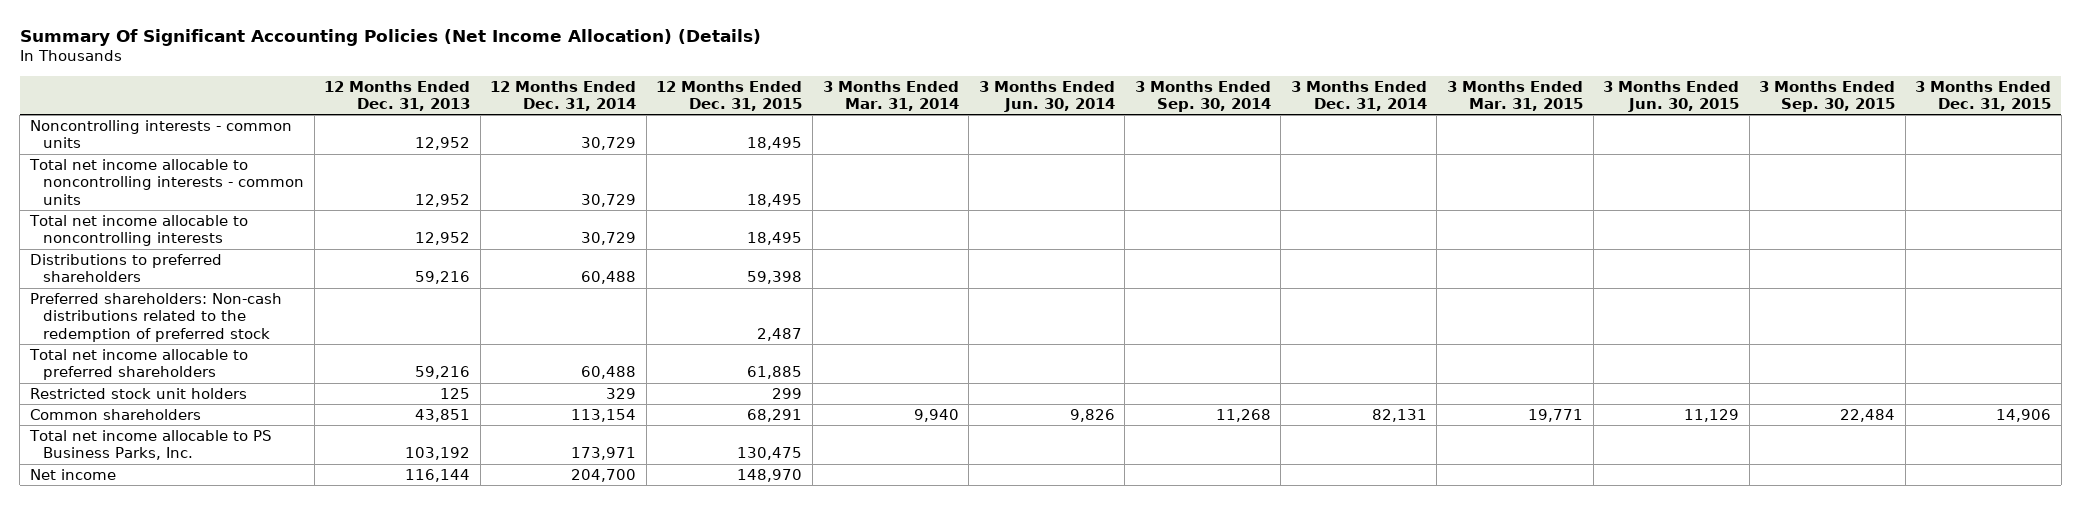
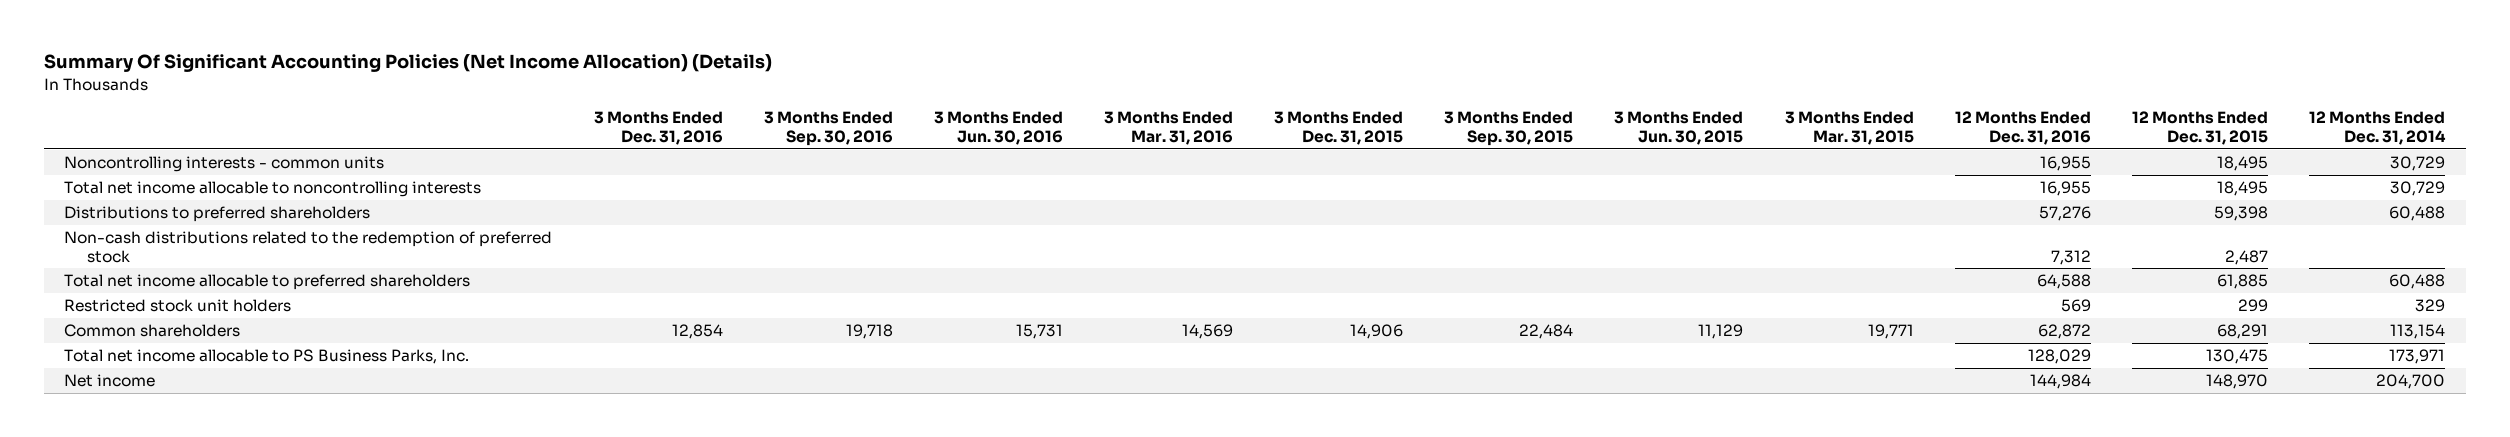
- | 12 Months Ended Dec. 31, 2013 | 12 Months Ended Dec. 31, 2014 | 12 Months Ended Dec. 31, 2015 | 3 Months Ended Mar. 31, 2014 | 3 Months Ended Jun. 30, 2014 | 3 Months Ended Sep. 30, 2014 | 3 Months Ended Dec. 31, 2014 | 3 Months Ended Mar. 31, 2015 | 3 Months Ended Jun. 30, 2015 | 3 Months Ended Sep. 30, 2015 | 3 Months Ended Dec. 31, 2015
+ | 3 Months Ended Dec. 31, 2016 | 3 Months Ended Sep. 30, 2016 | 3 Months Ended Jun. 30, 2016 | 3 Months Ended Mar. 31, 2016 | 3 Months Ended Dec. 31, 2015 | 3 Months Ended Sep. 30, 2015 | 3 Months Ended Jun. 30, 2015 | 3 Months Ended Mar. 31, 2015 | 12 Months Ended Dec. 31, 2016 | 12 Months Ended Dec. 31, 2015 | 12 Months Ended Dec. 31, 2014
- Total net income allocable to noncontrolling interests - common units | 12,952 | 30,729 | 18,495 | | | | | | | |
- Preferred shareholders: Non-cash distributions related to the redemption of preferred stock | | | 2,487 | | | | | | | |
+ Non-cash distributions related to the redemption of preferred stock | | | | | | | | | 7,312 | 2,487 |

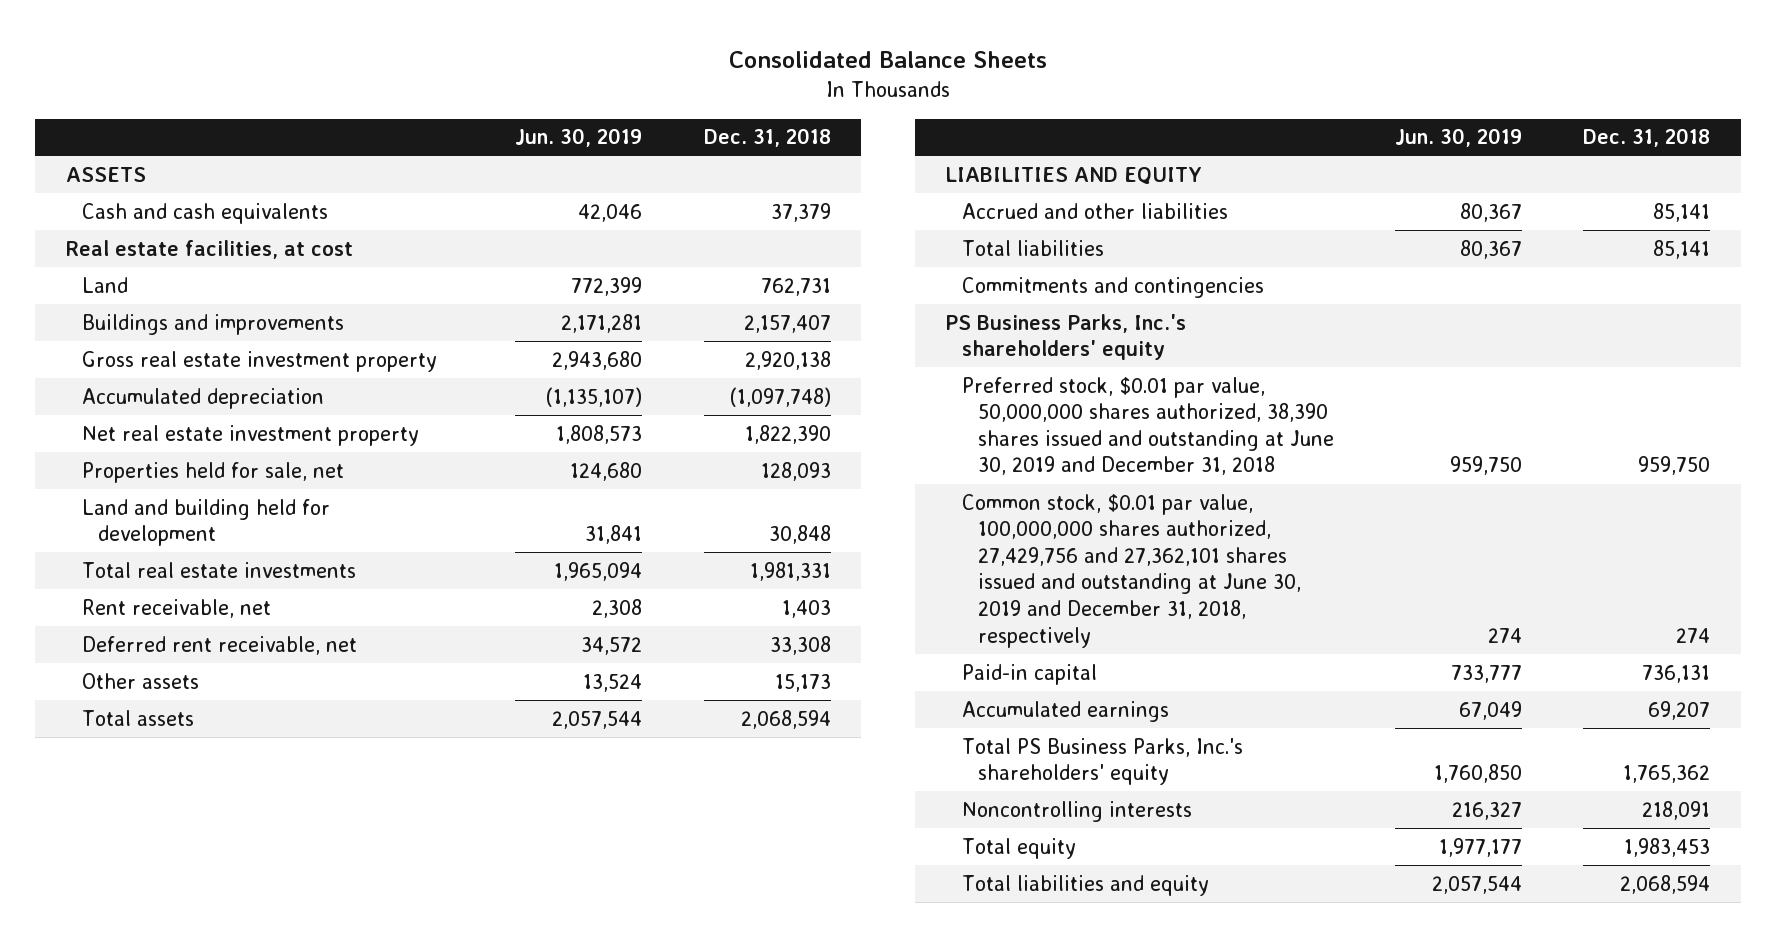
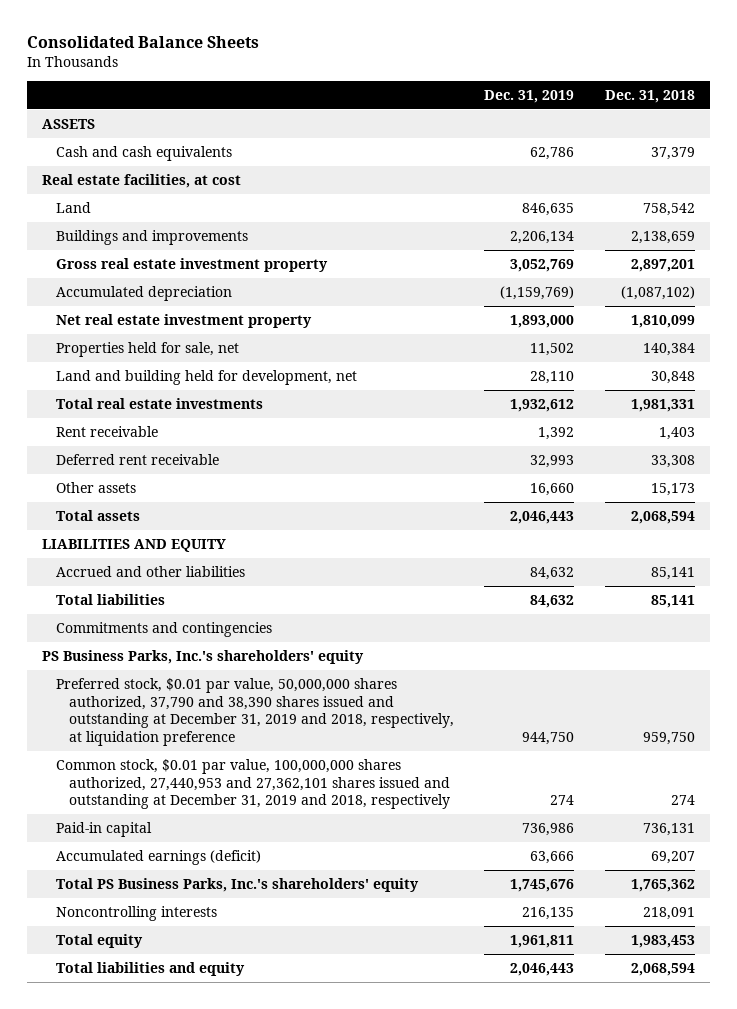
- | Jun. 30, 2019 | Dec. 31, 2018
+ | Dec. 31, 2019 | Dec. 31, 2018
- Land | 772,399 | 762,731
- Buildings and improvements | 2,171,281 | 2,157,407
- Gross real estate investment property | 2,943,680 | 2,920,138
- Accumulated depreciation | (1,135,107) | (1,097,748)
- Net real estate investment property | 1,808,573 | 1,822,390
- Properties held for sale, net | 124,680 | 128,093
- Land and building held for development | 31,841 | 30,848
+ Land | 846,635 | 758,542
+ Buildings and improvements | 2,206,134 | 2,138,659
+ Gross real estate investment property | 3,052,769 | 2,897,201
+ Accumulated depreciation | (1,159,769) | (1,087,102)
+ Net real estate investment property | 1,893,000 | 1,810,099
+ Properties held for sale, net | 11,502 | 140,384
+ Land and building held for development, net | 28,110 | 30,848
- Rent receivable, net | 2,308 | 1,403
- Deferred rent receivable, net | 34,572 | 33,308
+ Rent receivable | 1,392 | 1,403
+ Deferred rent receivable | 32,993 | 33,308
- Preferred stock, $0.01 par value, 50,000,000 shares authorized, 38,390 shares issued and outstanding at June 30, 2019 and December 31, 2018 | 959,750 | 959,750
- Common stock, $0.01 par value, 100,000,000 shares authorized, 27,429,756 and 27,362,101 shares issued and outstanding at June 30, 2019 and December 31, 2018, respectively | 274 | 274
+ Preferred stock, $0.01 par value, 50,000,000 shares authorized, 37,790 and 38,390 shares issued and outstanding at December 31, 2019 and 2018, respectively, at liquidation preference | 944,750 | 959,750
+ Common stock, $0.01 par value, 100,000,000 shares authorized, 27,440,953 and 27,362,101 shares issued and outstanding at December 31, 2019 and 2018, respectively | 274 | 274
- Accumulated earnings | 67,049 | 69,207
+ Accumulated earnings (deficit) | 63,666 | 69,207

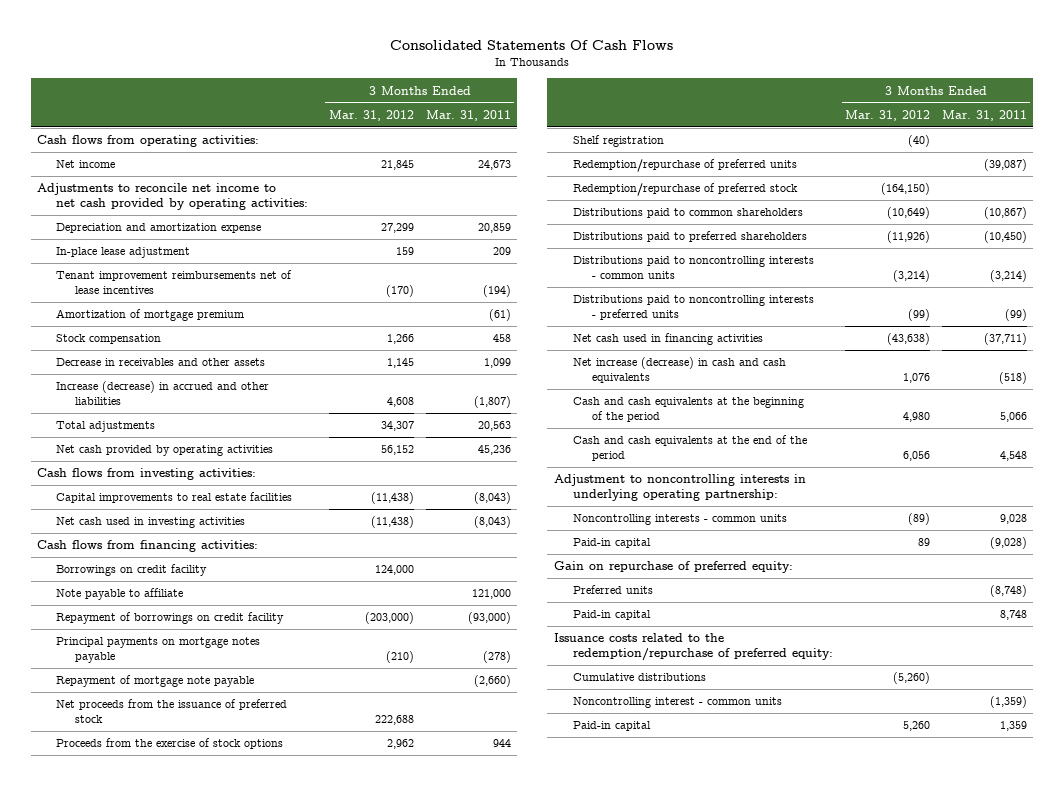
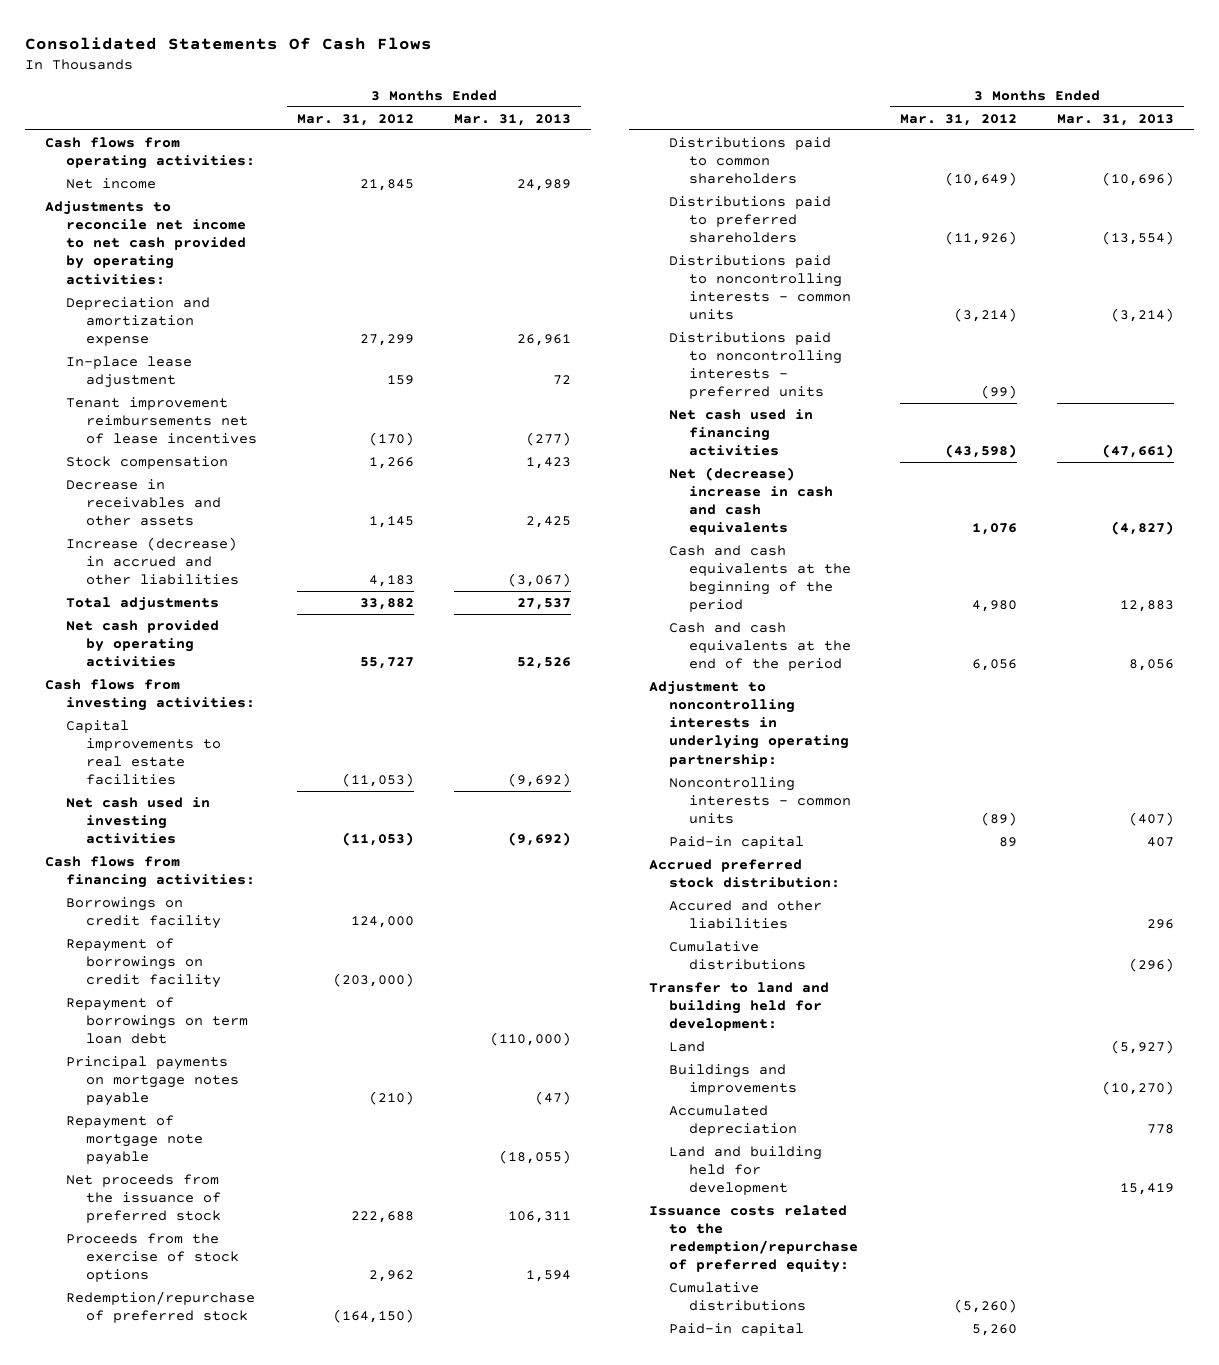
- | 3 Months Ended Mar. 31, 2012 | 3 Months Ended Mar. 31, 2011
+ | 3 Months Ended Mar. 31, 2012 | 3 Months Ended Mar. 31, 2013
- Amortization of mortgage premium | | (61)
- Increase (decrease) in accrued and other liabilities | 4,608 | (1,807)
- Total adjustments | 34,307 | 20,563
- Net cash provided by operating activities | 56,152 | 45,236
+ Increase (decrease) in accrued and other liabilities | 4,183 | (3,067)
+ Total adjustments | 33,882 | 27,537
+ Net cash provided by operating activities | 55,727 | 52,526
- Capital improvements to real estate facilities | (11,438) | (8,043)
- Net cash used in investing activities | (11,438) | (8,043)
+ Capital improvements to real estate facilities | (11,053) | (9,692)
+ Net cash used in investing activities | (11,053) | (9,692)
- Note payable to affiliate | | 121,000
+ Repayment of borrowings on term loan debt | | (110,000)
- Shelf registration | (40) |
- Redemption/repurchase of preferred units | | (39,087)
- Net cash used in financing activities | (43,638) | (37,711)
- Net increase (decrease) in cash and cash equivalents | 1,076 | (518)
+ Net cash used in financing activities | (43,598) | (47,661)
+ Net (decrease) increase in cash and cash equivalents | 1,076 | (4,827)
- Gain on repurchase of preferred equity:
- Preferred units | | (8,748)
- Paid-in capital | | 8,748
+ Accrued preferred stock distribution:
+ Accured and other liabilities | | 296
+ Cumulative distributions | | (296)
+ Transfer to land and building held for development:
+ Land | | (5,927)
+ Buildings and improvements | | (10,270)
+ Accumulated depreciation | | 778
+ Land and building held for development | | 15,419
- Noncontrolling interest - common units | | (1,359)

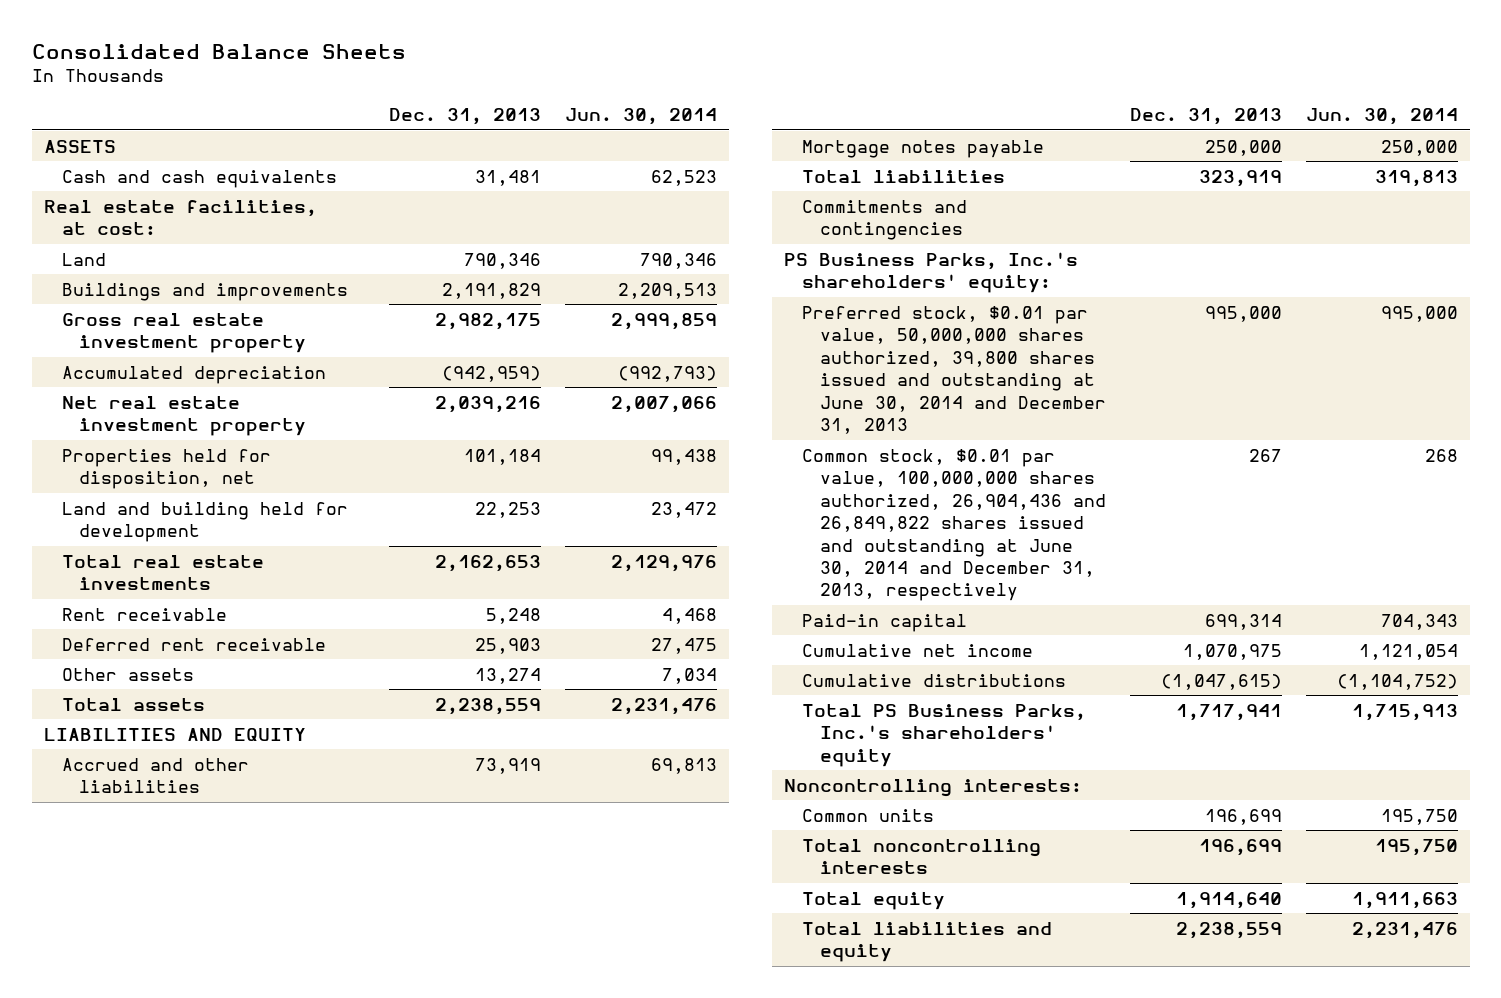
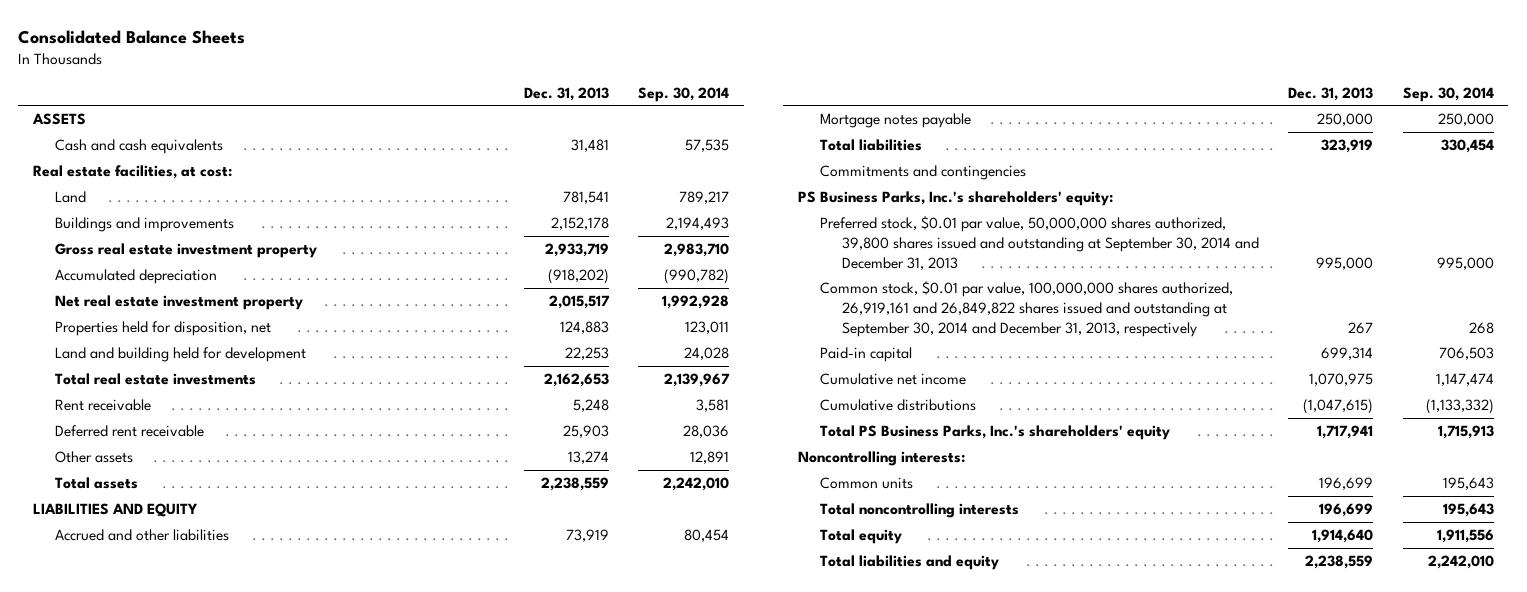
- | Dec. 31, 2013 | Jun. 30, 2014
+ | Dec. 31, 2013 | Sep. 30, 2014
- Land | 790,346 | 790,346
- Buildings and improvements | 2,191,829 | 2,209,513
- Gross real estate investment property | 2,982,175 | 2,999,859
- Accumulated depreciation | (942,959) | (992,793)
- Net real estate investment property | 2,039,216 | 2,007,066
- Properties held for disposition, net | 101,184 | 99,438
+ Land | 781,541 | 789,217
+ Buildings and improvements | 2,152,178 | 2,194,493
+ Gross real estate investment property | 2,933,719 | 2,983,710
+ Accumulated depreciation | (918,202) | (990,782)
+ Net real estate investment property | 2,015,517 | 1,992,928
+ Properties held for disposition, net | 124,883 | 123,011
- Preferred stock, $0.01 par value, 50,000,000 shares authorized, 39,800 shares issued and outstanding at June 30, 2014 and December 31, 2013 | 995,000 | 995,000
- Common stock, $0.01 par value, 100,000,000 shares authorized, 26,904,436 and 26,849,822 shares issued and outstanding at June 30, 2014 and December 31, 2013, respectively | 267 | 268
+ Preferred stock, $0.01 par value, 50,000,000 shares authorized, 39,800 shares issued and outstanding at September 30, 2014 and December 31, 2013 | 995,000 | 995,000
+ Common stock, $0.01 par value, 100,000,000 shares authorized, 26,919,161 and 26,849,822 shares issued and outstanding at September 30, 2014 and December 31, 2013, respectively | 267 | 268

